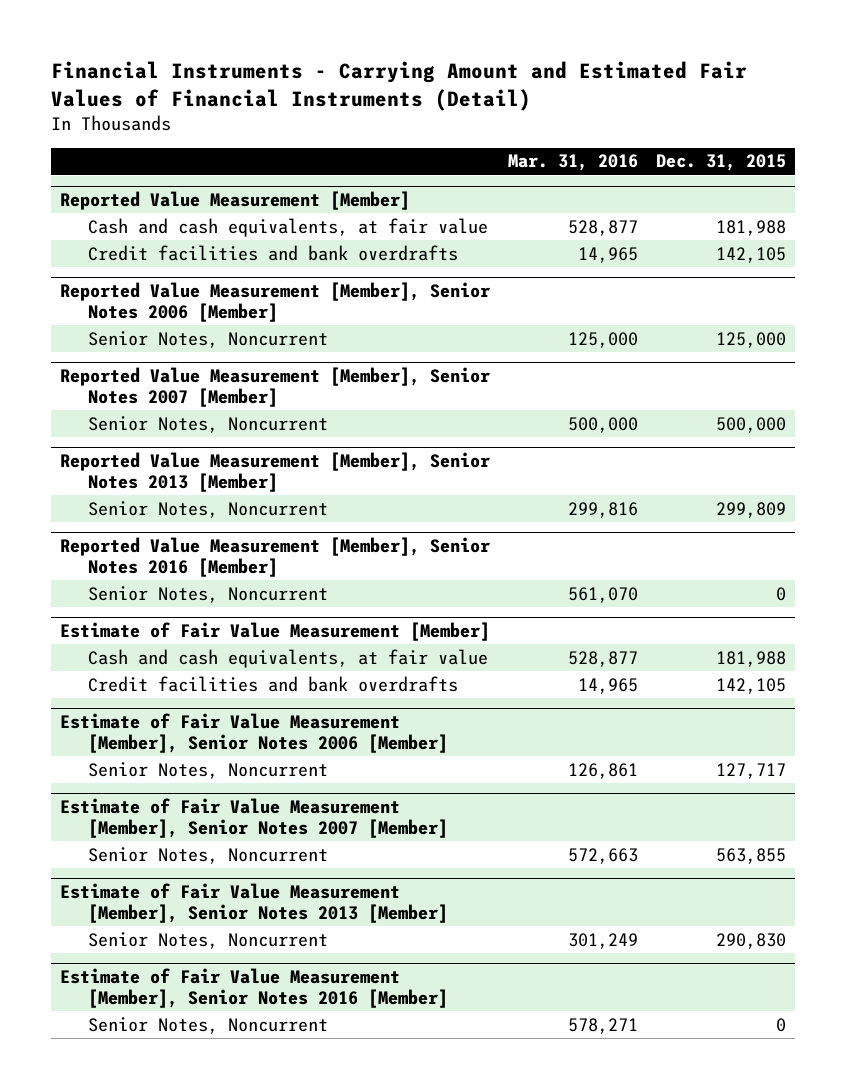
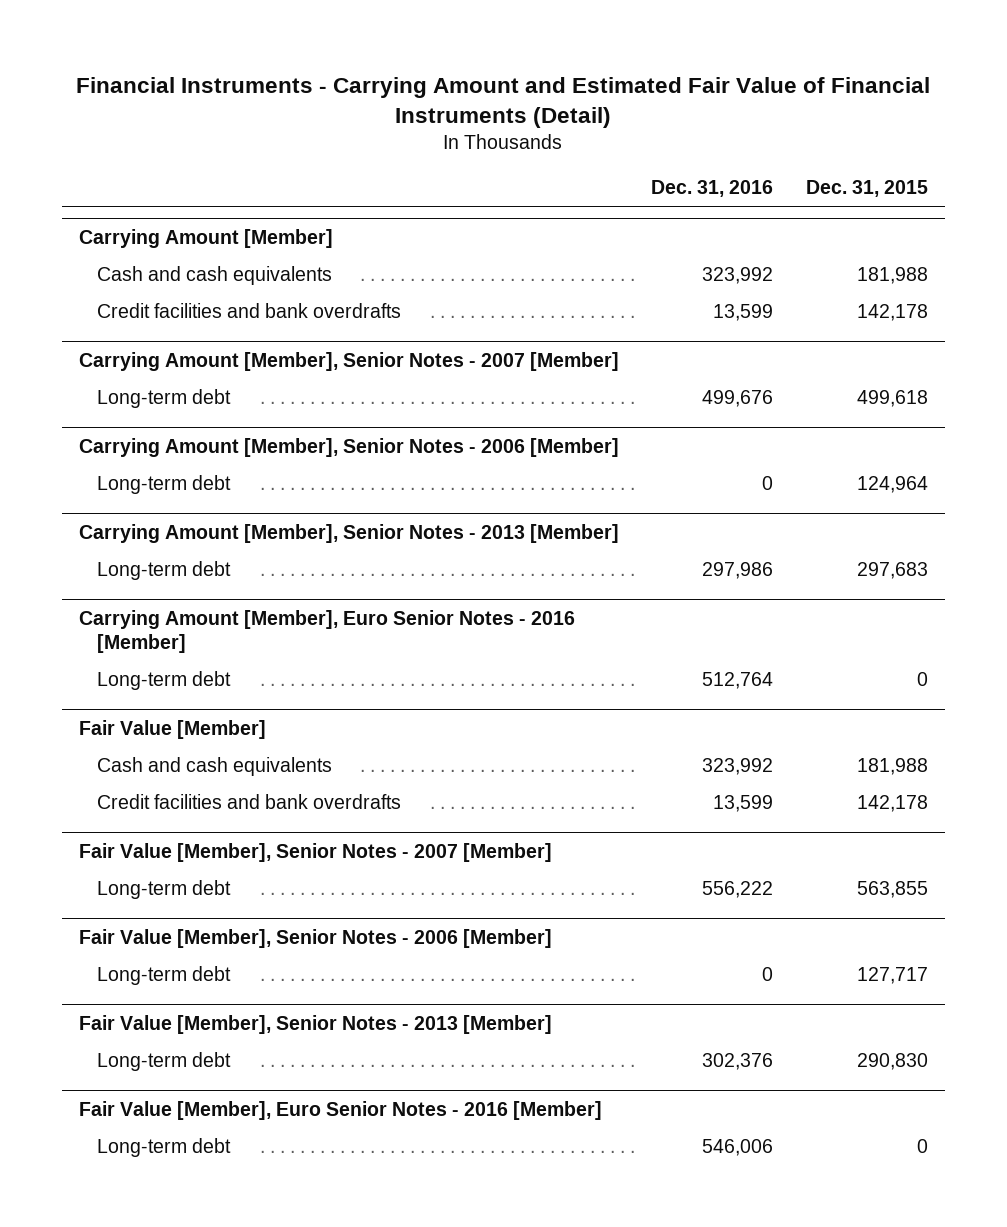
- Financial Instruments - Carrying Amount and Estimated Fair Values of Financial Instruments (Detail)
+ Financial Instruments - Carrying Amount and Estimated Fair Value of Financial Instruments (Detail)
- | Mar. 31, 2016 | Dec. 31, 2015
+ | Dec. 31, 2016 | Dec. 31, 2015
- Reported Value Measurement [Member]
- Cash and cash equivalents, at fair value | 528,877 | 181,988
- Credit facilities and bank overdrafts | 14,965 | 142,105
- Reported Value Measurement [Member], Senior Notes 2006 [Member]
- Senior Notes, Noncurrent | 125,000 | 125,000
- Reported Value Measurement [Member], Senior Notes 2007 [Member]
- Senior Notes, Noncurrent | 500,000 | 500,000
- Reported Value Measurement [Member], Senior Notes 2013 [Member]
- Senior Notes, Noncurrent | 299,816 | 299,809
- Reported Value Measurement [Member], Senior Notes 2016 [Member]
- Senior Notes, Noncurrent | 561,070 | 0
- Estimate of Fair Value Measurement [Member]
- Cash and cash equivalents, at fair value | 528,877 | 181,988
- Credit facilities and bank overdrafts | 14,965 | 142,105
- Estimate of Fair Value Measurement [Member], Senior Notes 2006 [Member]
- Senior Notes, Noncurrent | 126,861 | 127,717
- Estimate of Fair Value Measurement [Member], Senior Notes 2007 [Member]
- Senior Notes, Noncurrent | 572,663 | 563,855
- Estimate of Fair Value Measurement [Member], Senior Notes 2013 [Member]
- Senior Notes, Noncurrent | 301,249 | 290,830
- Estimate of Fair Value Measurement [Member], Senior Notes 2016 [Member]
- Senior Notes, Noncurrent | 578,271 | 0
+ Carrying Amount [Member]
+ Cash and cash equivalents | 323,992 | 181,988
+ Credit facilities and bank overdrafts | 13,599 | 142,178
+ Carrying Amount [Member], Senior Notes - 2007 [Member]
+ Long-term debt | 499,676 | 499,618
+ Carrying Amount [Member], Senior Notes - 2006 [Member]
+ Long-term debt | 0 | 124,964
+ Carrying Amount [Member], Senior Notes - 2013 [Member]
+ Long-term debt | 297,986 | 297,683
+ Carrying Amount [Member], Euro Senior Notes - 2016 [Member]
+ Long-term debt | 512,764 | 0
+ Fair Value [Member]
+ Cash and cash equivalents | 323,992 | 181,988
+ Credit facilities and bank overdrafts | 13,599 | 142,178
+ Fair Value [Member], Senior Notes - 2007 [Member]
+ Long-term debt | 556,222 | 563,855
+ Fair Value [Member], Senior Notes - 2006 [Member]
+ Long-term debt | 0 | 127,717
+ Fair Value [Member], Senior Notes - 2013 [Member]
+ Long-term debt | 302,376 | 290,830
+ Fair Value [Member], Euro Senior Notes - 2016 [Member]
+ Long-term debt | 546,006 | 0

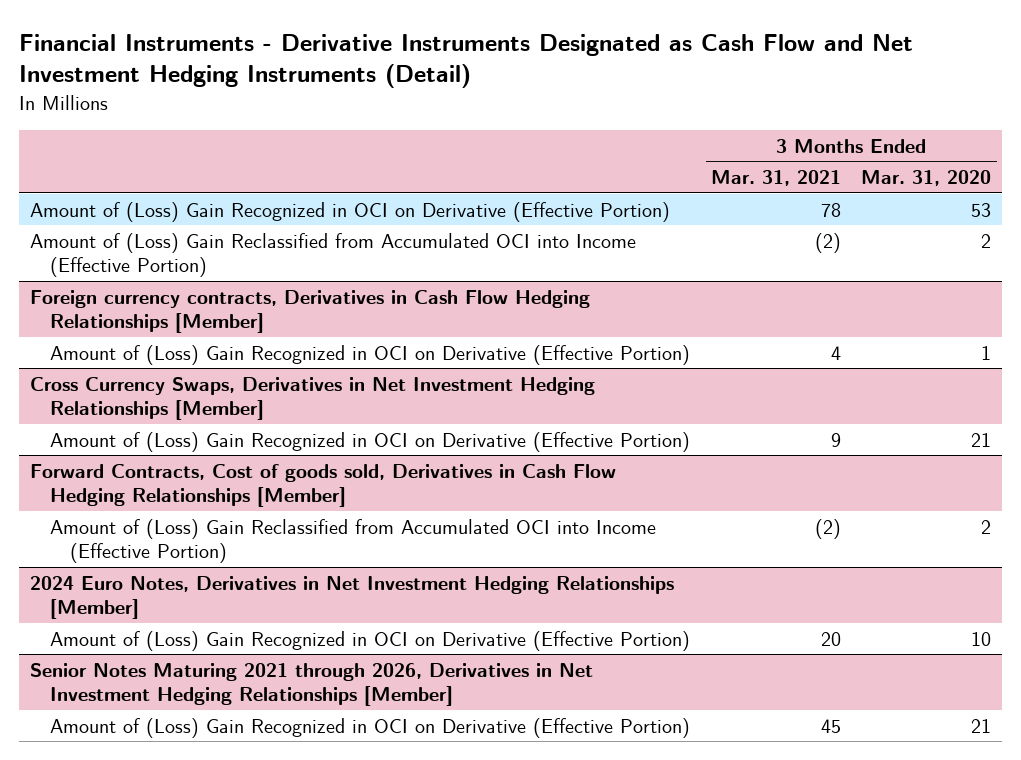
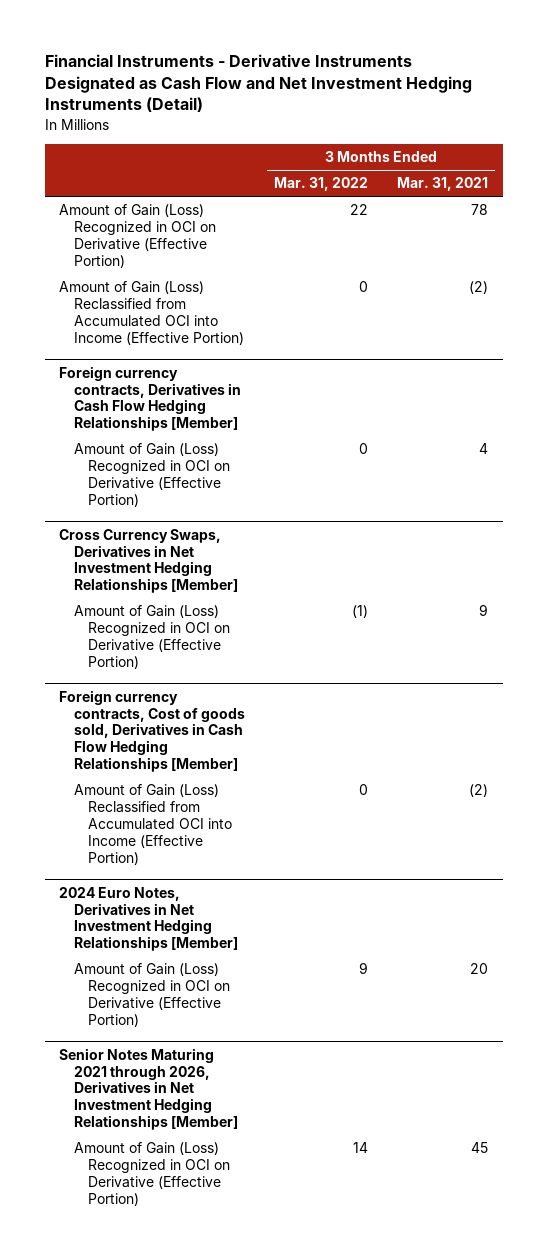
- | 3 Months Ended Mar. 31, 2021 | 3 Months Ended Mar. 31, 2020
+ | 3 Months Ended Mar. 31, 2022 | 3 Months Ended Mar. 31, 2021
- Amount of (Loss) Gain Recognized in OCI on Derivative (Effective Portion) | 78 | 53
- Amount of (Loss) Gain Reclassified from Accumulated OCI into Income (Effective Portion) | (2) | 2
+ Amount of Gain (Loss) Recognized in OCI on Derivative (Effective Portion) | 22 | 78
+ Amount of Gain (Loss) Reclassified from Accumulated OCI into Income (Effective Portion) | 0 | (2)
@ Foreign currency contracts, Derivatives in Cash Flow Hedging Relationships [Member]
- Amount of (Loss) Gain Recognized in OCI on Derivative (Effective Portion) | 4 | 1
+ Amount of Gain (Loss) Recognized in OCI on Derivative (Effective Portion) | 0 | 4
@ Cross Currency Swaps, Derivatives in Net Investment Hedging Relationships [Member]
- Amount of (Loss) Gain Recognized in OCI on Derivative (Effective Portion) | 9 | 21
- Forward Contracts, Cost of goods sold, Derivatives in Cash Flow Hedging Relationships [Member]
- Amount of (Loss) Gain Reclassified from Accumulated OCI into Income (Effective Portion) | (2) | 2
@ Cross Currency Swaps, Derivatives in Net Investment Hedging Relationships [Member]
+ Amount of Gain (Loss) Recognized in OCI on Derivative (Effective Portion) | (1) | 9
+ Foreign currency contracts, Cost of goods sold, Derivatives in Cash Flow Hedging Relationships [Member]
+ Amount of Gain (Loss) Reclassified from Accumulated OCI into Income (Effective Portion) | 0 | (2)
@ 2024 Euro Notes, Derivatives in Net Investment Hedging Relationships [Member]
- Amount of (Loss) Gain Recognized in OCI on Derivative (Effective Portion) | 20 | 10
+ Amount of Gain (Loss) Recognized in OCI on Derivative (Effective Portion) | 9 | 20
@ Senior Notes Maturing 2021 through 2026, Derivatives in Net Investment Hedging Relationships [Member]
- Amount of (Loss) Gain Recognized in OCI on Derivative (Effective Portion) | 45 | 21
+ Amount of Gain (Loss) Recognized in OCI on Derivative (Effective Portion) | 14 | 45

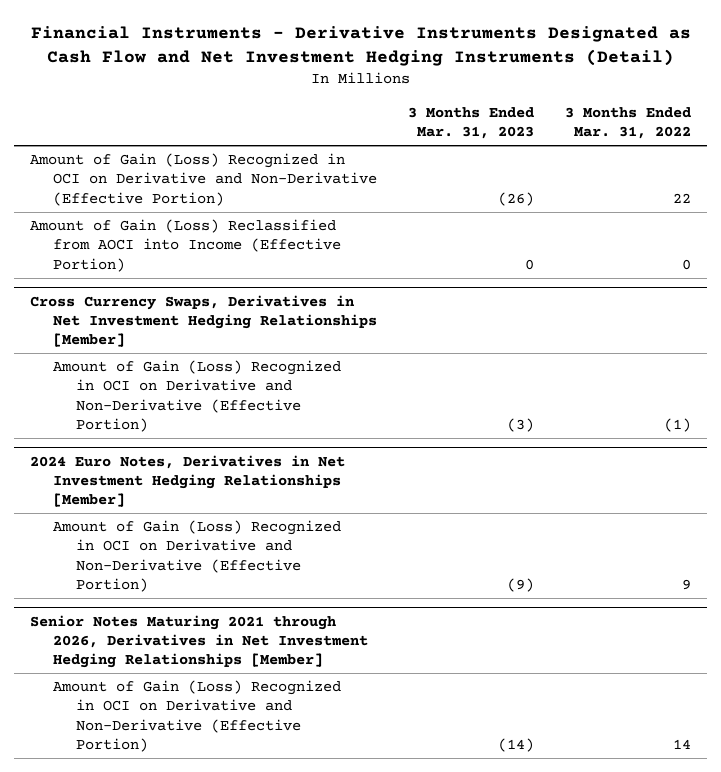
- | 3 Months Ended Mar. 31, 2022 | 3 Months Ended Mar. 31, 2021
+ | 3 Months Ended Mar. 31, 2023 | 3 Months Ended Mar. 31, 2022
- Amount of Gain (Loss) Recognized in OCI on Derivative (Effective Portion) | 22 | 78
- Amount of Gain (Loss) Reclassified from Accumulated OCI into Income (Effective Portion) | 0 | (2)
- Foreign currency contracts, Derivatives in Cash Flow Hedging Relationships [Member]
- Amount of Gain (Loss) Recognized in OCI on Derivative (Effective Portion) | 0 | 4
+ Amount of Gain (Loss) Recognized in OCI on Derivative and Non-Derivative (Effective Portion) | (26) | 22
+ Amount of Gain (Loss) Reclassified from AOCI into Income (Effective Portion) | 0 | 0
@ Cross Currency Swaps, Derivatives in Net Investment Hedging Relationships [Member]
- Amount of Gain (Loss) Recognized in OCI on Derivative (Effective Portion) | (1) | 9
- Foreign currency contracts, Cost of goods sold, Derivatives in Cash Flow Hedging Relationships [Member]
- Amount of Gain (Loss) Reclassified from Accumulated OCI into Income (Effective Portion) | 0 | (2)
@ Cross Currency Swaps, Derivatives in Net Investment Hedging Relationships [Member]
+ Amount of Gain (Loss) Recognized in OCI on Derivative and Non-Derivative (Effective Portion) | (3) | (1)
@ 2024 Euro Notes, Derivatives in Net Investment Hedging Relationships [Member]
- Amount of Gain (Loss) Recognized in OCI on Derivative (Effective Portion) | 9 | 20
+ Amount of Gain (Loss) Recognized in OCI on Derivative and Non-Derivative (Effective Portion) | (9) | 9
@ Senior Notes Maturing 2021 through 2026, Derivatives in Net Investment Hedging Relationships [Member]
- Amount of Gain (Loss) Recognized in OCI on Derivative (Effective Portion) | 14 | 45
+ Amount of Gain (Loss) Recognized in OCI on Derivative and Non-Derivative (Effective Portion) | (14) | 14

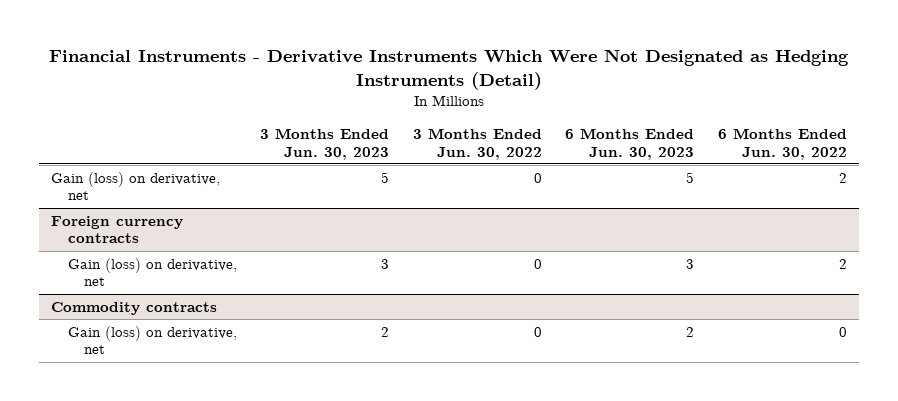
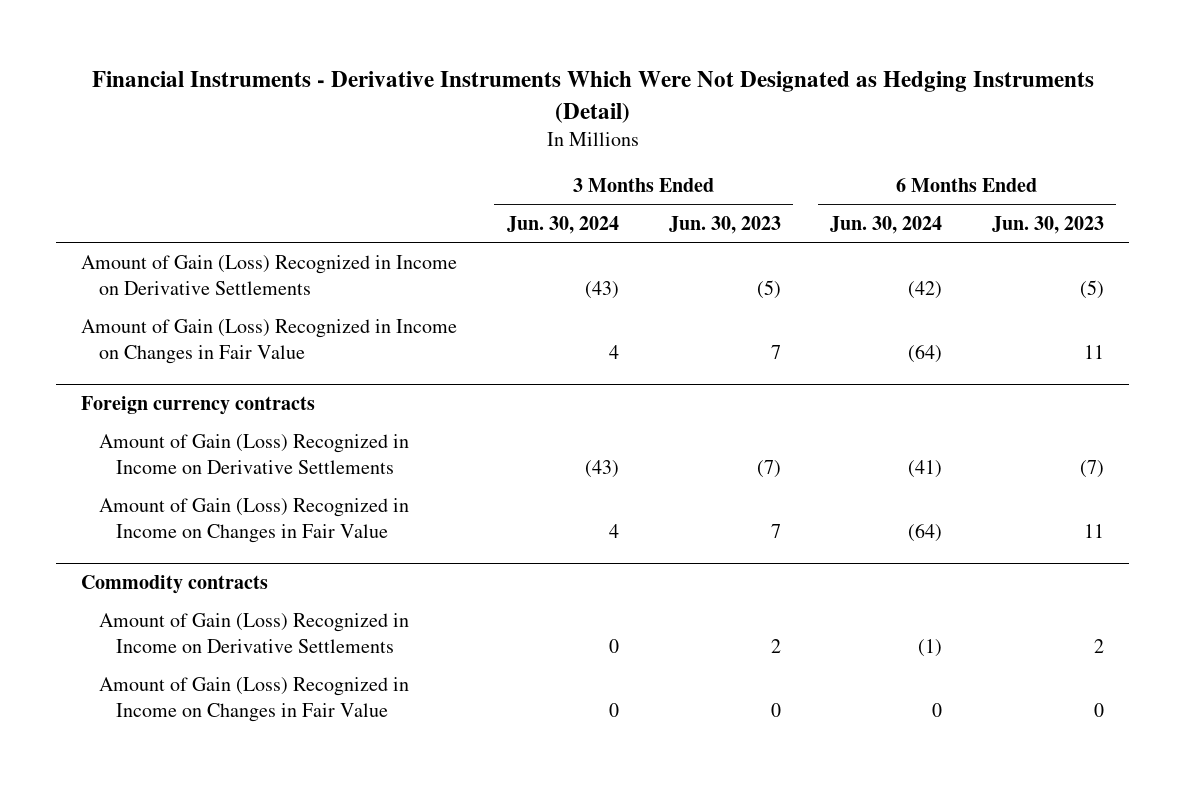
- | 3 Months Ended Jun. 30, 2023 | 3 Months Ended Jun. 30, 2022 | 6 Months Ended Jun. 30, 2023 | 6 Months Ended Jun. 30, 2022
+ | 3 Months Ended Jun. 30, 2024 | 3 Months Ended Jun. 30, 2023 | 6 Months Ended Jun. 30, 2024 | 6 Months Ended Jun. 30, 2023
- Gain (loss) on derivative, net | 5 | 0 | 5 | 2
+ Amount of Gain (Loss) Recognized in Income on Derivative Settlements | (43) | (5) | (42) | (5)
+ Amount of Gain (Loss) Recognized in Income on Changes in Fair Value | 4 | 7 | (64) | 11
@ Foreign currency contracts
- Gain (loss) on derivative, net | 3 | 0 | 3 | 2
+ Amount of Gain (Loss) Recognized in Income on Derivative Settlements | (43) | (7) | (41) | (7)
+ Amount of Gain (Loss) Recognized in Income on Changes in Fair Value | 4 | 7 | (64) | 11
@ Commodity contracts
- Gain (loss) on derivative, net | 2 | 0 | 2 | 0
+ Amount of Gain (Loss) Recognized in Income on Derivative Settlements | 0 | 2 | (1) | 2
+ Amount of Gain (Loss) Recognized in Income on Changes in Fair Value | 0 | 0 | 0 | 0

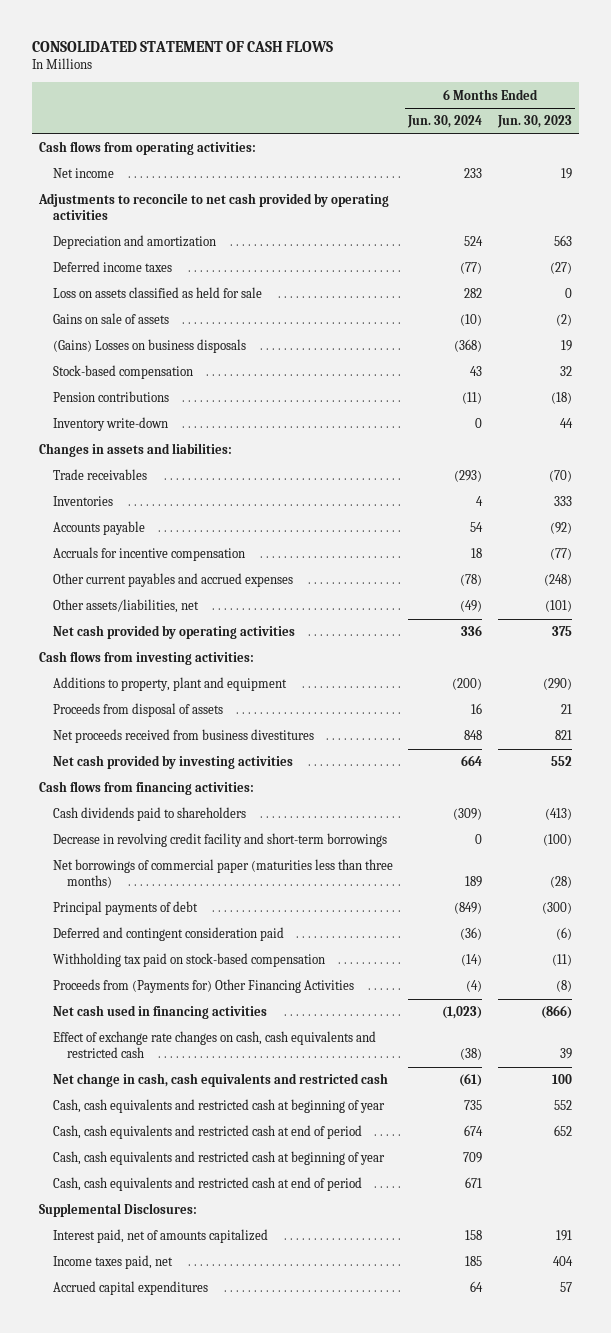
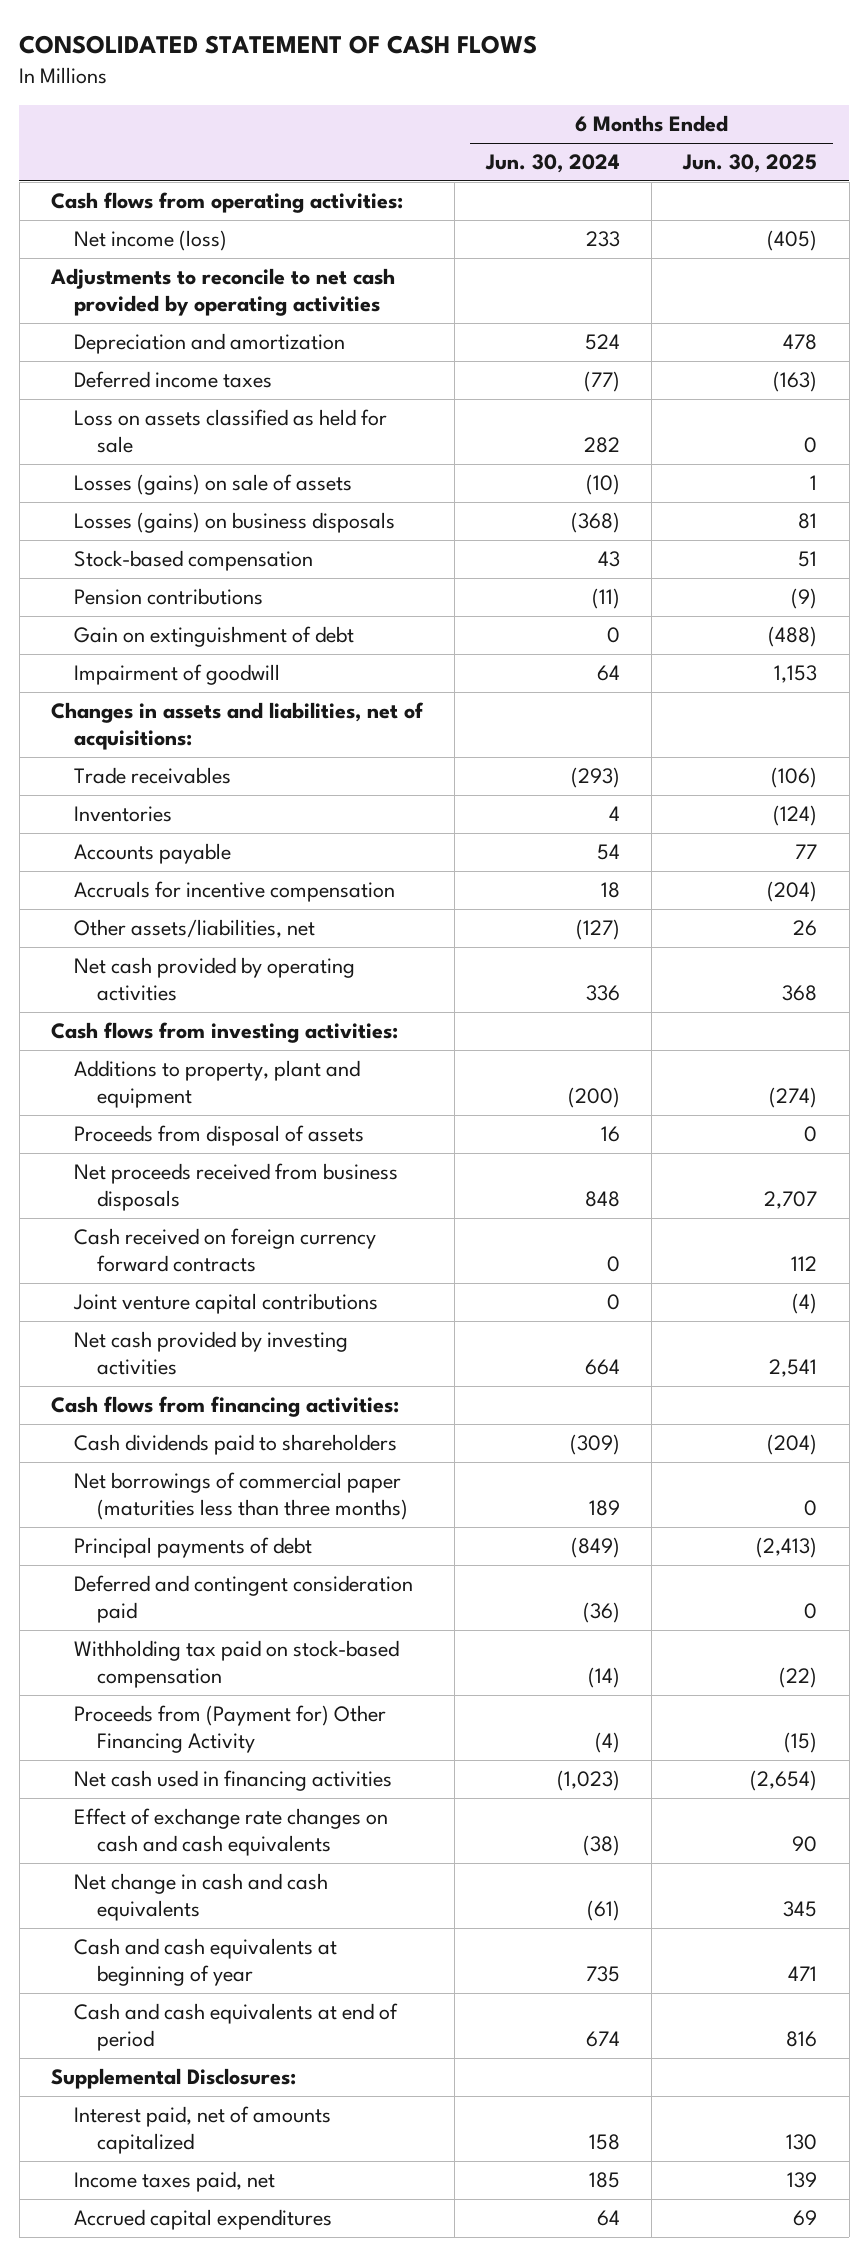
- | 6 Months Ended Jun. 30, 2024 | 6 Months Ended Jun. 30, 2023
+ | 6 Months Ended Jun. 30, 2024 | 6 Months Ended Jun. 30, 2025
- Net income | 233 | 19
+ Net income (loss) | 233 | (405)
- Gains on sale of assets | (10) | (2)
- (Gains) Losses on business disposals | (368) | 19
+ Losses (gains) on sale of assets | (10) | 1
+ Losses (gains) on business disposals | (368) | 81
- Inventory write-down | 0 | 44
- Changes in assets and liabilities:
+ Gain on extinguishment of debt | 0 | (488)
+ Impairment of goodwill | 64 | 1,153
+ Changes in assets and liabilities, net of acquisitions:
- Other current payables and accrued expenses | (78) | (248)
- Other assets/liabilities, net | (49) | (101)
+ Other assets/liabilities, net | (127) | 26
- Net proceeds received from business divestitures | 848 | 821
+ Net proceeds received from business disposals | 848 | 2,707
+ Cash received on foreign currency forward contracts | 0 | 112
+ Joint venture capital contributions | 0 | (4)
- Decrease in revolving credit facility and short-term borrowings | 0 | (100)
- Proceeds from (Payments for) Other Financing Activities | (4) | (8)
+ Proceeds from (Payment for) Other Financing Activity | (4) | (15)
- Effect of exchange rate changes on cash, cash equivalents and restricted cash | (38) | 39
- Net change in cash, cash equivalents and restricted cash | (61) | 100
- Cash, cash equivalents and restricted cash at beginning of year | 735 | 552
- Cash, cash equivalents and restricted cash at end of period | 674 | 652
- Cash, cash equivalents and restricted cash at beginning of year | 709 |
- Cash, cash equivalents and restricted cash at end of period | 671 |
+ Effect of exchange rate changes on cash and cash equivalents | (38) | 90
+ Net change in cash and cash equivalents | (61) | 345
+ Cash and cash equivalents at beginning of year | 735 | 471
+ Cash and cash equivalents at end of period | 674 | 816

